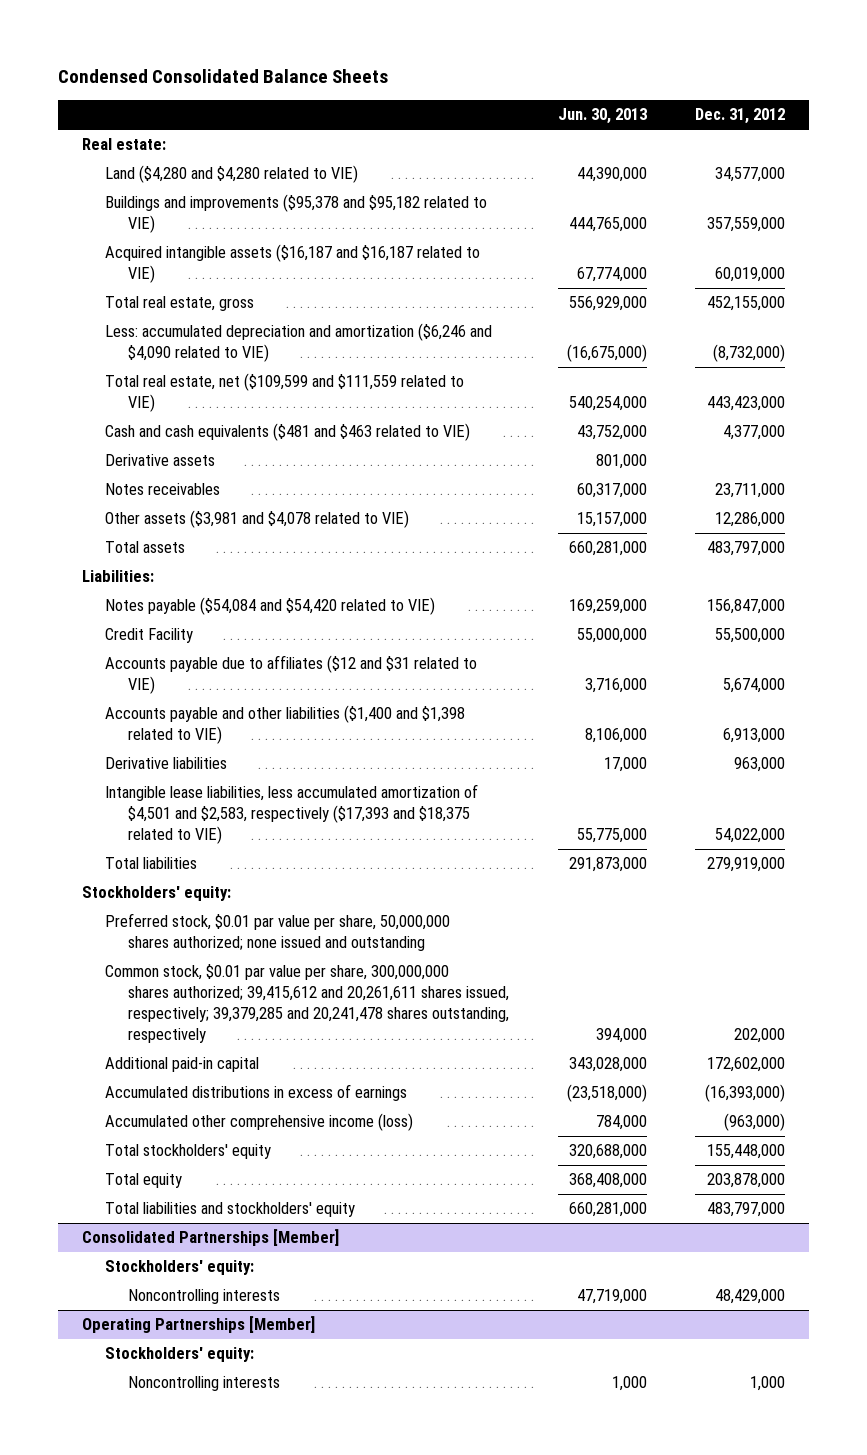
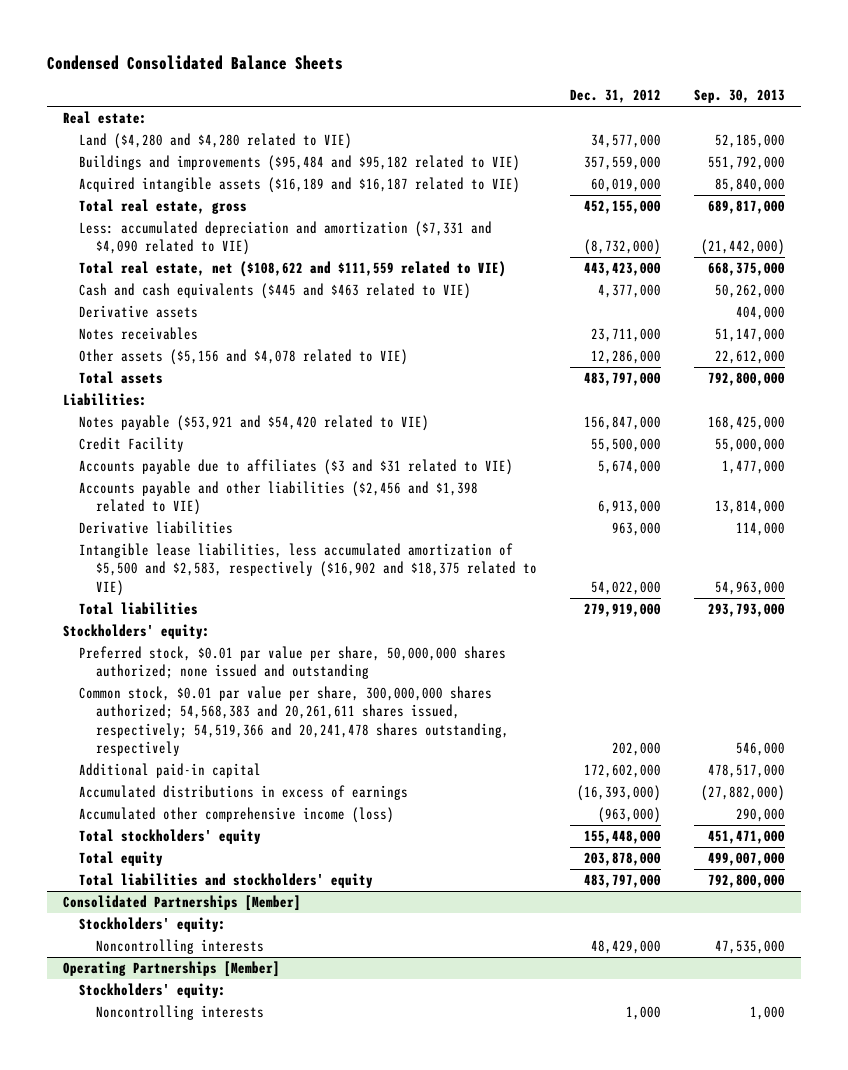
- | Jun. 30, 2013 | Dec. 31, 2012
+ | Dec. 31, 2012 | Sep. 30, 2013
- Buildings and improvements ($95,378 and $95,182 related to VIE) | 444,765,000 | 357,559,000
- Acquired intangible assets ($16,187 and $16,187 related to VIE) | 67,774,000 | 60,019,000
+ Buildings and improvements ($95,484 and $95,182 related to VIE) | 357,559,000 | 551,792,000
+ Acquired intangible assets ($16,189 and $16,187 related to VIE) | 60,019,000 | 85,840,000
- Less: accumulated depreciation and amortization ($6,246 and $4,090 related to VIE) | (16,675,000) | (8,732,000)
- Total real estate, net ($109,599 and $111,559 related to VIE) | 540,254,000 | 443,423,000
- Cash and cash equivalents ($481 and $463 related to VIE) | 43,752,000 | 4,377,000
+ Less: accumulated depreciation and amortization ($7,331 and $4,090 related to VIE) | (8,732,000) | (21,442,000)
+ Total real estate, net ($108,622 and $111,559 related to VIE) | 443,423,000 | 668,375,000
+ Cash and cash equivalents ($445 and $463 related to VIE) | 4,377,000 | 50,262,000
- Other assets ($3,981 and $4,078 related to VIE) | 15,157,000 | 12,286,000
+ Other assets ($5,156 and $4,078 related to VIE) | 12,286,000 | 22,612,000
- Notes payable ($54,084 and $54,420 related to VIE) | 169,259,000 | 156,847,000
+ Notes payable ($53,921 and $54,420 related to VIE) | 156,847,000 | 168,425,000
- Accounts payable due to affiliates ($12 and $31 related to VIE) | 3,716,000 | 5,674,000
- Accounts payable and other liabilities ($1,400 and $1,398 related to VIE) | 8,106,000 | 6,913,000
+ Accounts payable due to affiliates ($3 and $31 related to VIE) | 5,674,000 | 1,477,000
+ Accounts payable and other liabilities ($2,456 and $1,398 related to VIE) | 6,913,000 | 13,814,000
- Intangible lease liabilities, less accumulated amortization of $4,501 and $2,583, respectively ($17,393 and $18,375 related to VIE) | 55,775,000 | 54,022,000
+ Intangible lease liabilities, less accumulated amortization of $5,500 and $2,583, respectively ($16,902 and $18,375 related to VIE) | 54,022,000 | 54,963,000
- Common stock, $0.01 par value per share, 300,000,000 shares authorized; 39,415,612 and 20,261,611 shares issued, respectively; 39,379,285 and 20,241,478 shares outstanding, respectively | 394,000 | 202,000
+ Common stock, $0.01 par value per share, 300,000,000 shares authorized; 54,568,383 and 20,261,611 shares issued, respectively; 54,519,366 and 20,241,478 shares outstanding, respectively | 202,000 | 546,000

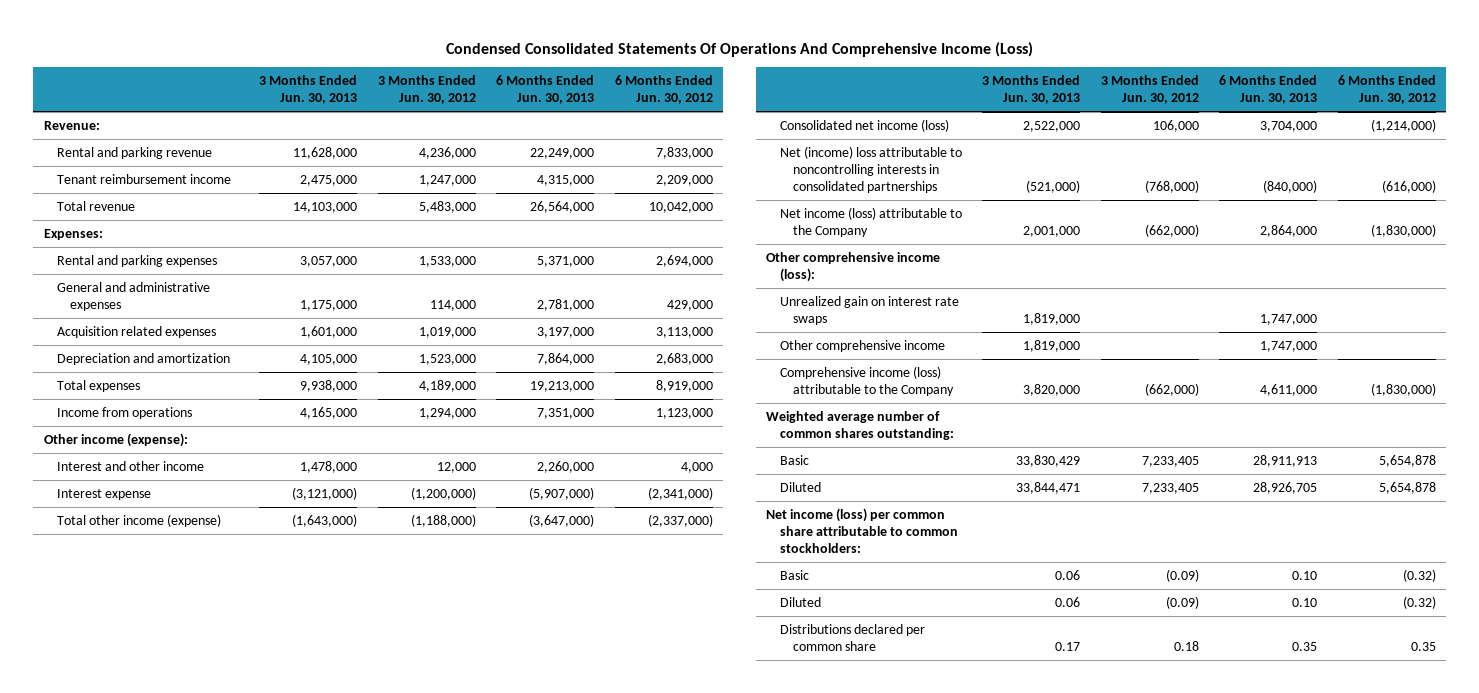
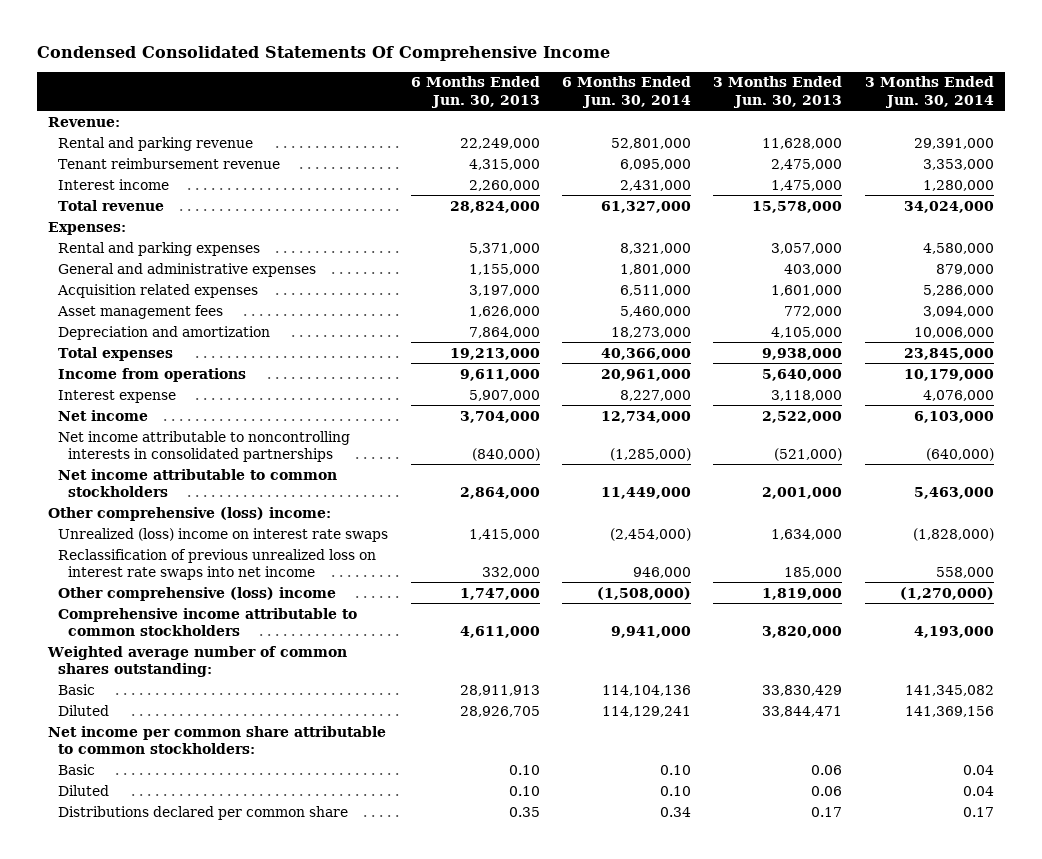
- Condensed Consolidated Statements Of Operations And Comprehensive Income (Loss)
+ Condensed Consolidated Statements Of Comprehensive Income
- | 3 Months Ended Jun. 30, 2013 | 3 Months Ended Jun. 30, 2012 | 6 Months Ended Jun. 30, 2013 | 6 Months Ended Jun. 30, 2012
+ | 6 Months Ended Jun. 30, 2013 | 6 Months Ended Jun. 30, 2014 | 3 Months Ended Jun. 30, 2013 | 3 Months Ended Jun. 30, 2014
- Tenant reimbursement income | 2,475,000 | 1,247,000 | 4,315,000 | 2,209,000
- Total revenue | 14,103,000 | 5,483,000 | 26,564,000 | 10,042,000
+ Tenant reimbursement revenue | 4,315,000 | 6,095,000 | 2,475,000 | 3,353,000
+ Interest income | 2,260,000 | 2,431,000 | 1,475,000 | 1,280,000
+ Total revenue | 28,824,000 | 61,327,000 | 15,578,000 | 34,024,000
- General and administrative expenses | 1,175,000 | 114,000 | 2,781,000 | 429,000
+ General and administrative expenses | 1,155,000 | 1,801,000 | 403,000 | 879,000
+ Asset management fees | 1,626,000 | 5,460,000 | 772,000 | 3,094,000
- Income from operations | 4,165,000 | 1,294,000 | 7,351,000 | 1,123,000
- Other income (expense):
- Interest and other income | 1,478,000 | 12,000 | 2,260,000 | 4,000
- Interest expense | (3,121,000) | (1,200,000) | (5,907,000) | (2,341,000)
- Total other income (expense) | (1,643,000) | (1,188,000) | (3,647,000) | (2,337,000)
- Consolidated net income (loss) | 2,522,000 | 106,000 | 3,704,000 | (1,214,000)
- Net (income) loss attributable to noncontrolling interests in consolidated partnerships | (521,000) | (768,000) | (840,000) | (616,000)
- Net income (loss) attributable to the Company | 2,001,000 | (662,000) | 2,864,000 | (1,830,000)
- Other comprehensive income (loss):
- Unrealized gain on interest rate swaps | 1,819,000 | | 1,747,000 |
- Other comprehensive income | 1,819,000 | | 1,747,000 |
- Comprehensive income (loss) attributable to the Company | 3,820,000 | (662,000) | 4,611,000 | (1,830,000)
+ Income from operations | 9,611,000 | 20,961,000 | 5,640,000 | 10,179,000
+ Interest expense | 5,907,000 | 8,227,000 | 3,118,000 | 4,076,000
+ Net income | 3,704,000 | 12,734,000 | 2,522,000 | 6,103,000
+ Net income attributable to noncontrolling interests in consolidated partnerships | (840,000) | (1,285,000) | (521,000) | (640,000)
+ Net income attributable to common stockholders | 2,864,000 | 11,449,000 | 2,001,000 | 5,463,000
+ Other comprehensive (loss) income:
+ Unrealized (loss) income on interest rate swaps | 1,415,000 | (2,454,000) | 1,634,000 | (1,828,000)
+ Reclassification of previous unrealized loss on interest rate swaps into net income | 332,000 | 946,000 | 185,000 | 558,000
+ Other comprehensive (loss) income | 1,747,000 | (1,508,000) | 1,819,000 | (1,270,000)
+ Comprehensive income attributable to common stockholders | 4,611,000 | 9,941,000 | 3,820,000 | 4,193,000
- Net income (loss) per common share attributable to common stockholders:
+ Net income per common share attributable to common stockholders:

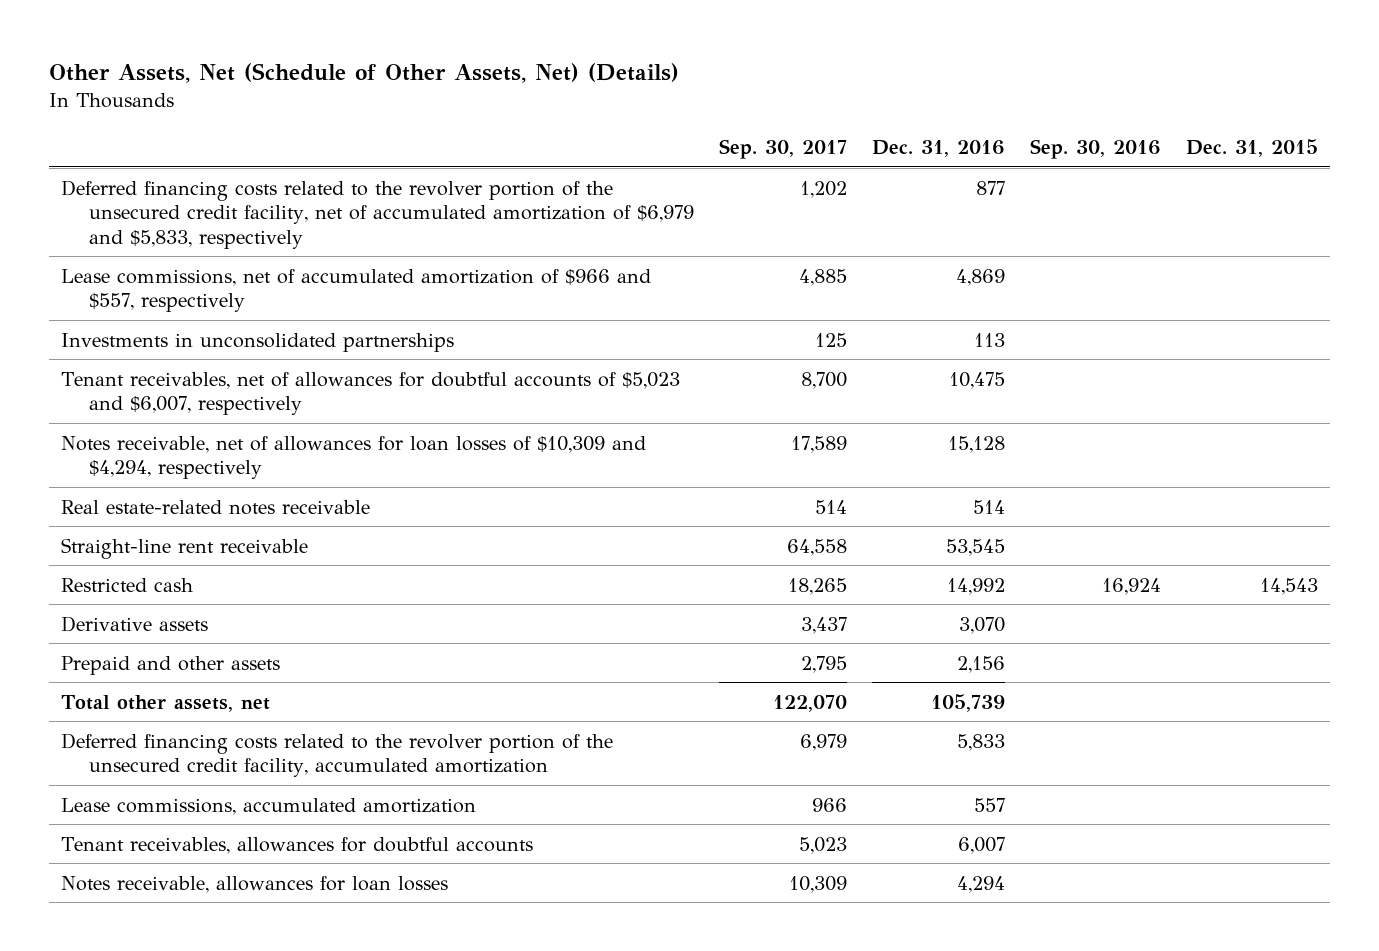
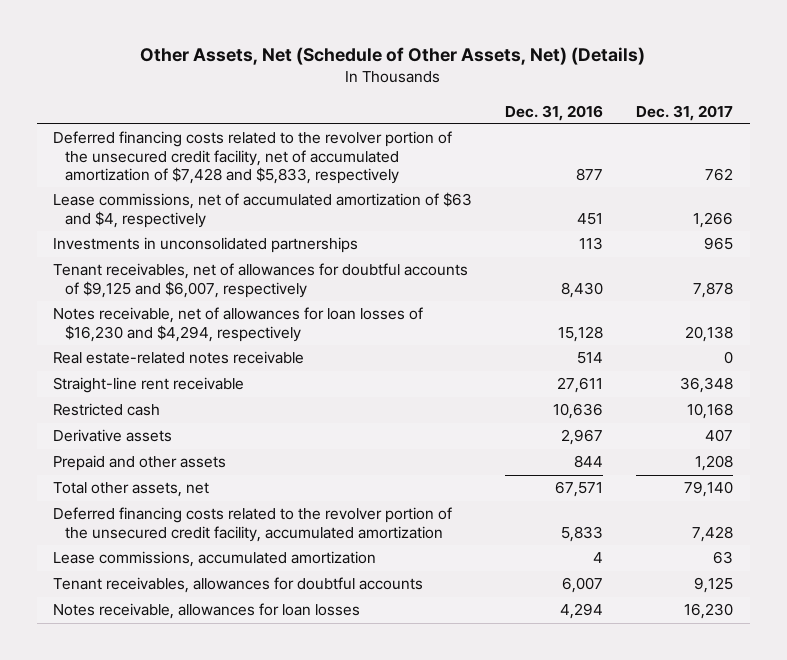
- | Sep. 30, 2017 | Dec. 31, 2016 | Sep. 30, 2016 | Dec. 31, 2015
+ | Dec. 31, 2016 | Dec. 31, 2017
- Deferred financing costs related to the revolver portion of the unsecured credit facility, net of accumulated amortization of $6,979 and $5,833, respectively | 1,202 | 877 | |
- Lease commissions, net of accumulated amortization of $966 and $557, respectively | 4,885 | 4,869 | |
+ Deferred financing costs related to the revolver portion of the unsecured credit facility, net of accumulated amortization of $7,428 and $5,833, respectively | 877 | 762
+ Lease commissions, net of accumulated amortization of $63 and $4, respectively | 451 | 1,266
- Tenant receivables, net of allowances for doubtful accounts of $5,023 and $6,007, respectively | 8,700 | 10,475 | |
- Notes receivable, net of allowances for loan losses of $10,309 and $4,294, respectively | 17,589 | 15,128 | |
+ Tenant receivables, net of allowances for doubtful accounts of $9,125 and $6,007, respectively | 8,430 | 7,878
+ Notes receivable, net of allowances for loan losses of $16,230 and $4,294, respectively | 15,128 | 20,138
- Straight-line rent receivable | 64,558 | 53,545 | |
- Restricted cash | 18,265 | 14,992 | 16,924 | 14,543
- Derivative assets | 3,437 | 3,070 | |
- Prepaid and other assets | 2,795 | 2,156 | |
- Total other assets, net | 122,070 | 105,739 | |
+ Straight-line rent receivable | 27,611 | 36,348
+ Restricted cash | 10,636 | 10,168
+ Derivative assets | 2,967 | 407
+ Prepaid and other assets | 844 | 1,208
+ Total other assets, net | 67,571 | 79,140
- Lease commissions, accumulated amortization | 966 | 557 | |
+ Lease commissions, accumulated amortization | 4 | 63

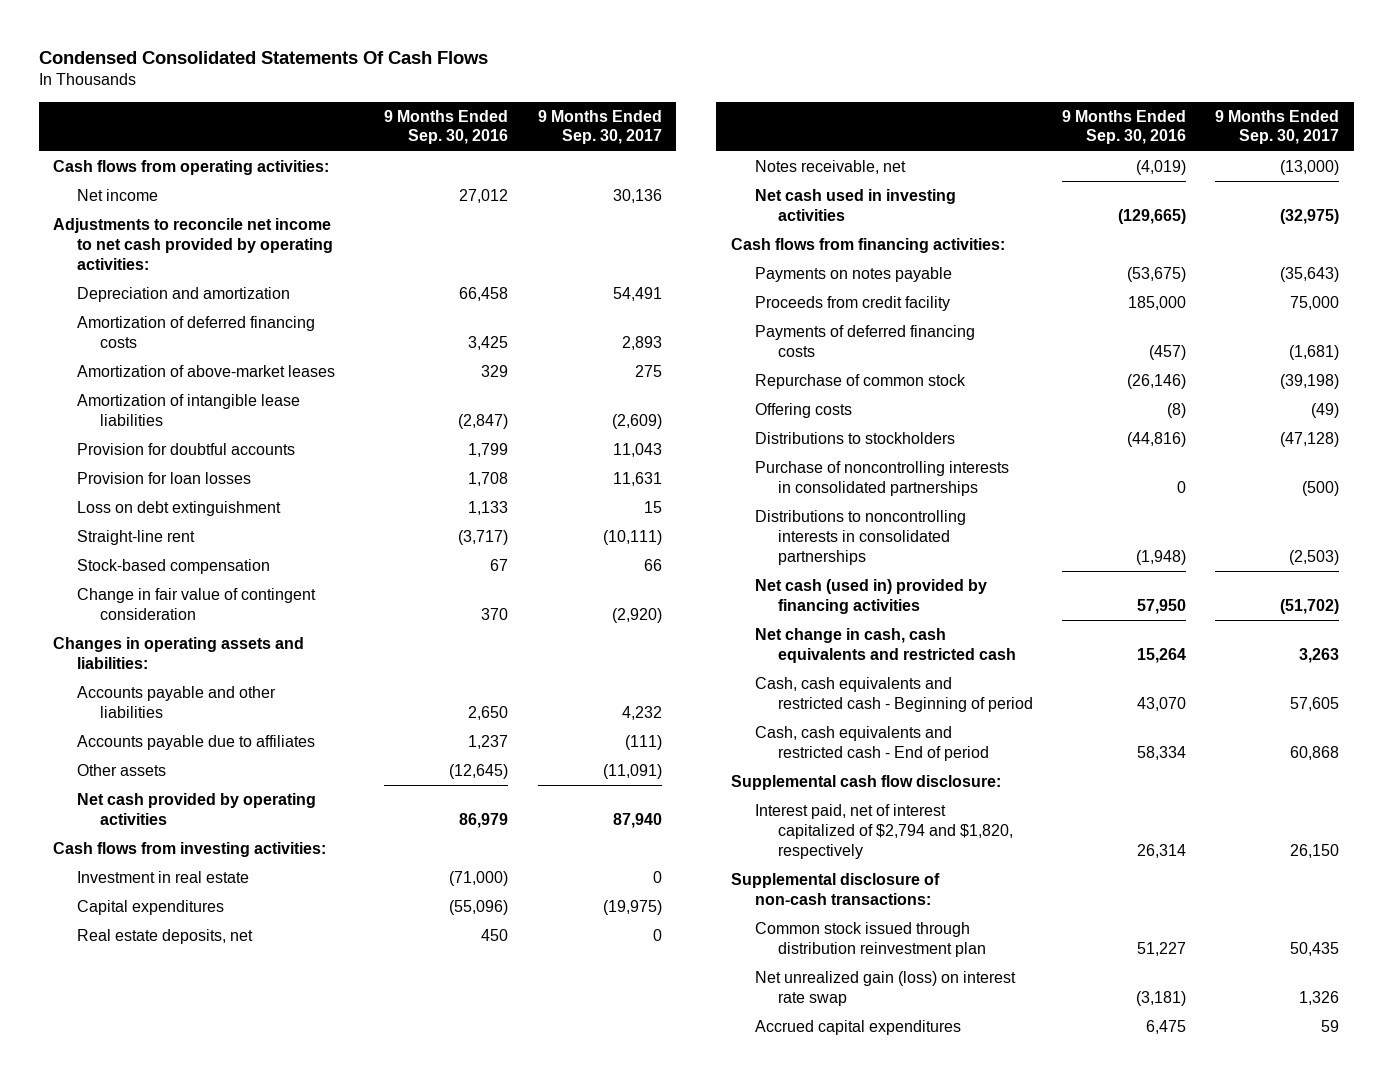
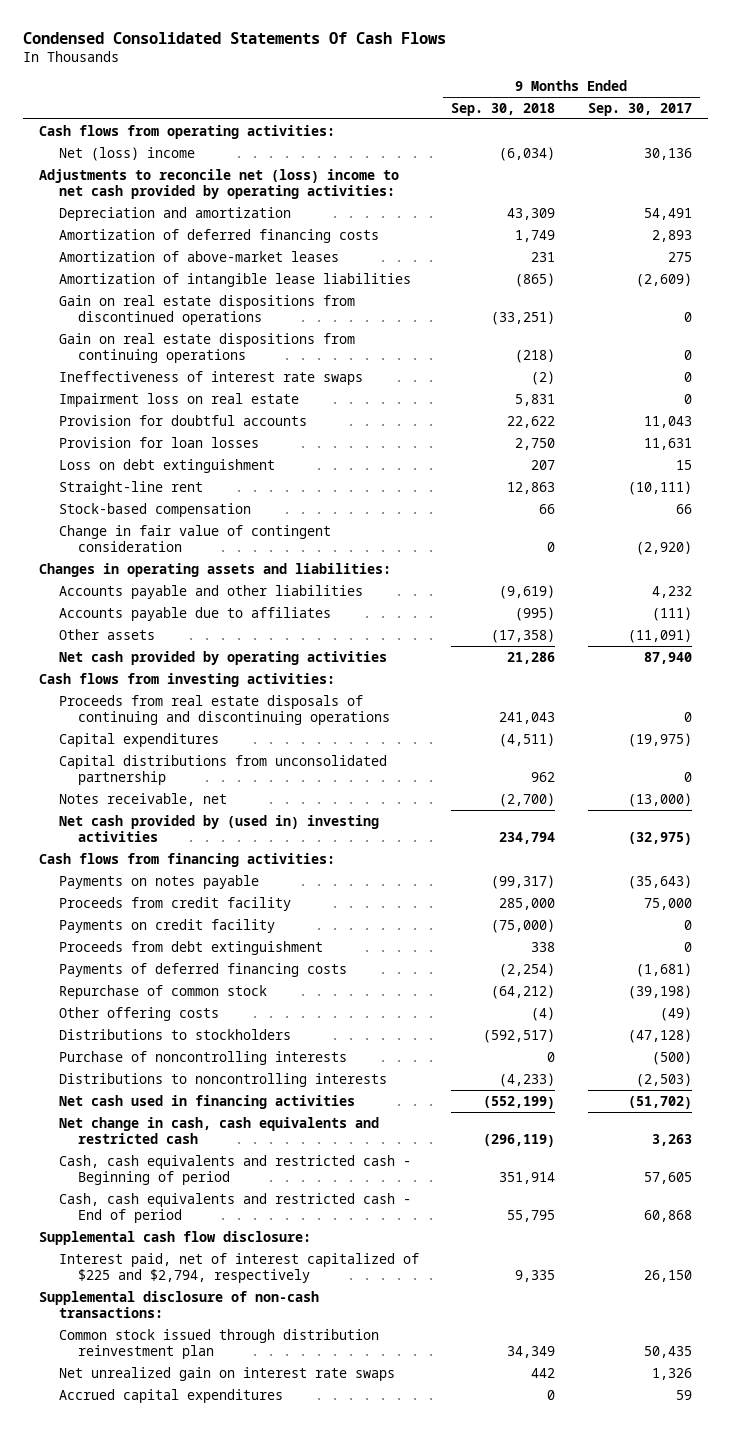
- | 9 Months Ended Sep. 30, 2016 | 9 Months Ended Sep. 30, 2017
+ | 9 Months Ended Sep. 30, 2018 | 9 Months Ended Sep. 30, 2017
- Net income | 27,012 | 30,136
- Adjustments to reconcile net income to net cash provided by operating activities:
+ Net (loss) income | (6,034) | 30,136
+ Adjustments to reconcile net (loss) income to net cash provided by operating activities:
+ Gain on real estate dispositions from discontinued operations | (33,251) | 0
+ Gain on real estate dispositions from continuing operations | (218) | 0
+ Ineffectiveness of interest rate swaps | (2) | 0
+ Impairment loss on real estate | 5,831 | 0
- Investment in real estate | (71,000) | 0
+ Proceeds from real estate disposals of continuing and discontinuing operations | 241,043 | 0
- Real estate deposits, net | 450 | 0
+ Capital distributions from unconsolidated partnership | 962 | 0
- Net cash used in investing activities | (129,665) | (32,975)
+ Net cash provided by (used in) investing activities | 234,794 | (32,975)
+ Payments on credit facility | (75,000) | 0
+ Proceeds from debt extinguishment | 338 | 0
- Offering costs | (8) | (49)
+ Other offering costs | (4) | (49)
- Purchase of noncontrolling interests in consolidated partnerships | 0 | (500)
- Distributions to noncontrolling interests in consolidated partnerships | (1,948) | (2,503)
- Net cash (used in) provided by financing activities | 57,950 | (51,702)
+ Purchase of noncontrolling interests | 0 | (500)
+ Distributions to noncontrolling interests | (4,233) | (2,503)
+ Net cash used in financing activities | (552,199) | (51,702)
- Interest paid, net of interest capitalized of $2,794 and $1,820, respectively | 26,314 | 26,150
+ Interest paid, net of interest capitalized of $225 and $2,794, respectively | 9,335 | 26,150
- Net unrealized gain (loss) on interest rate swap | (3,181) | 1,326
+ Net unrealized gain on interest rate swaps | 442 | 1,326

